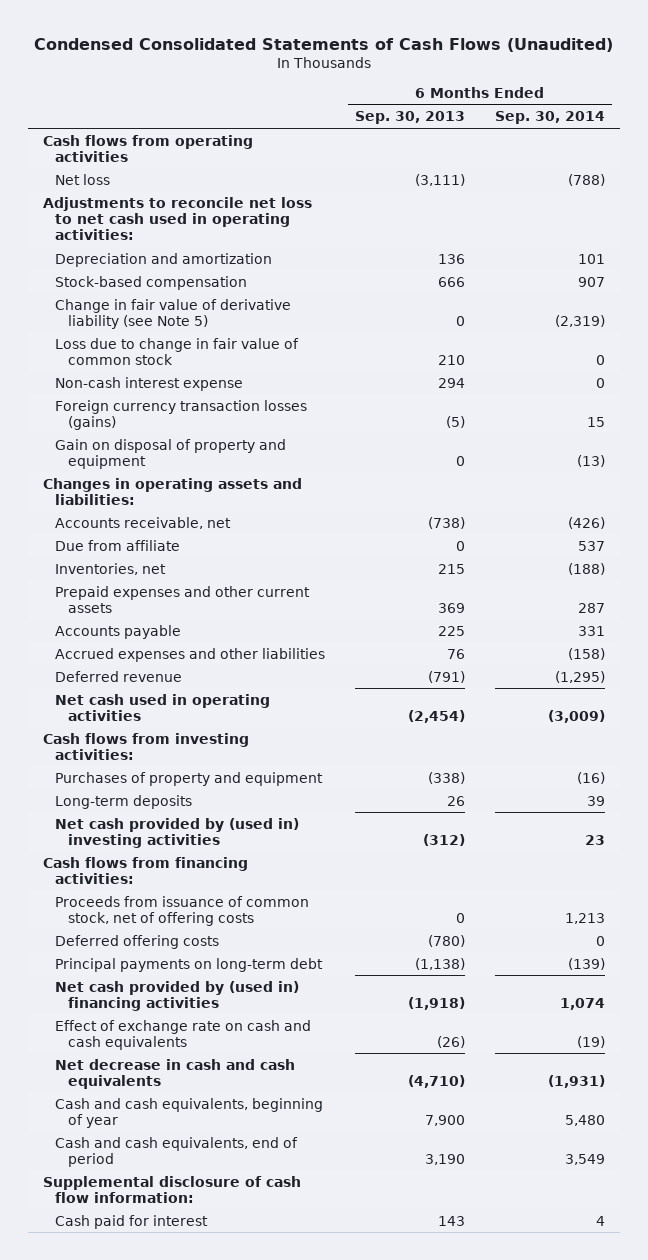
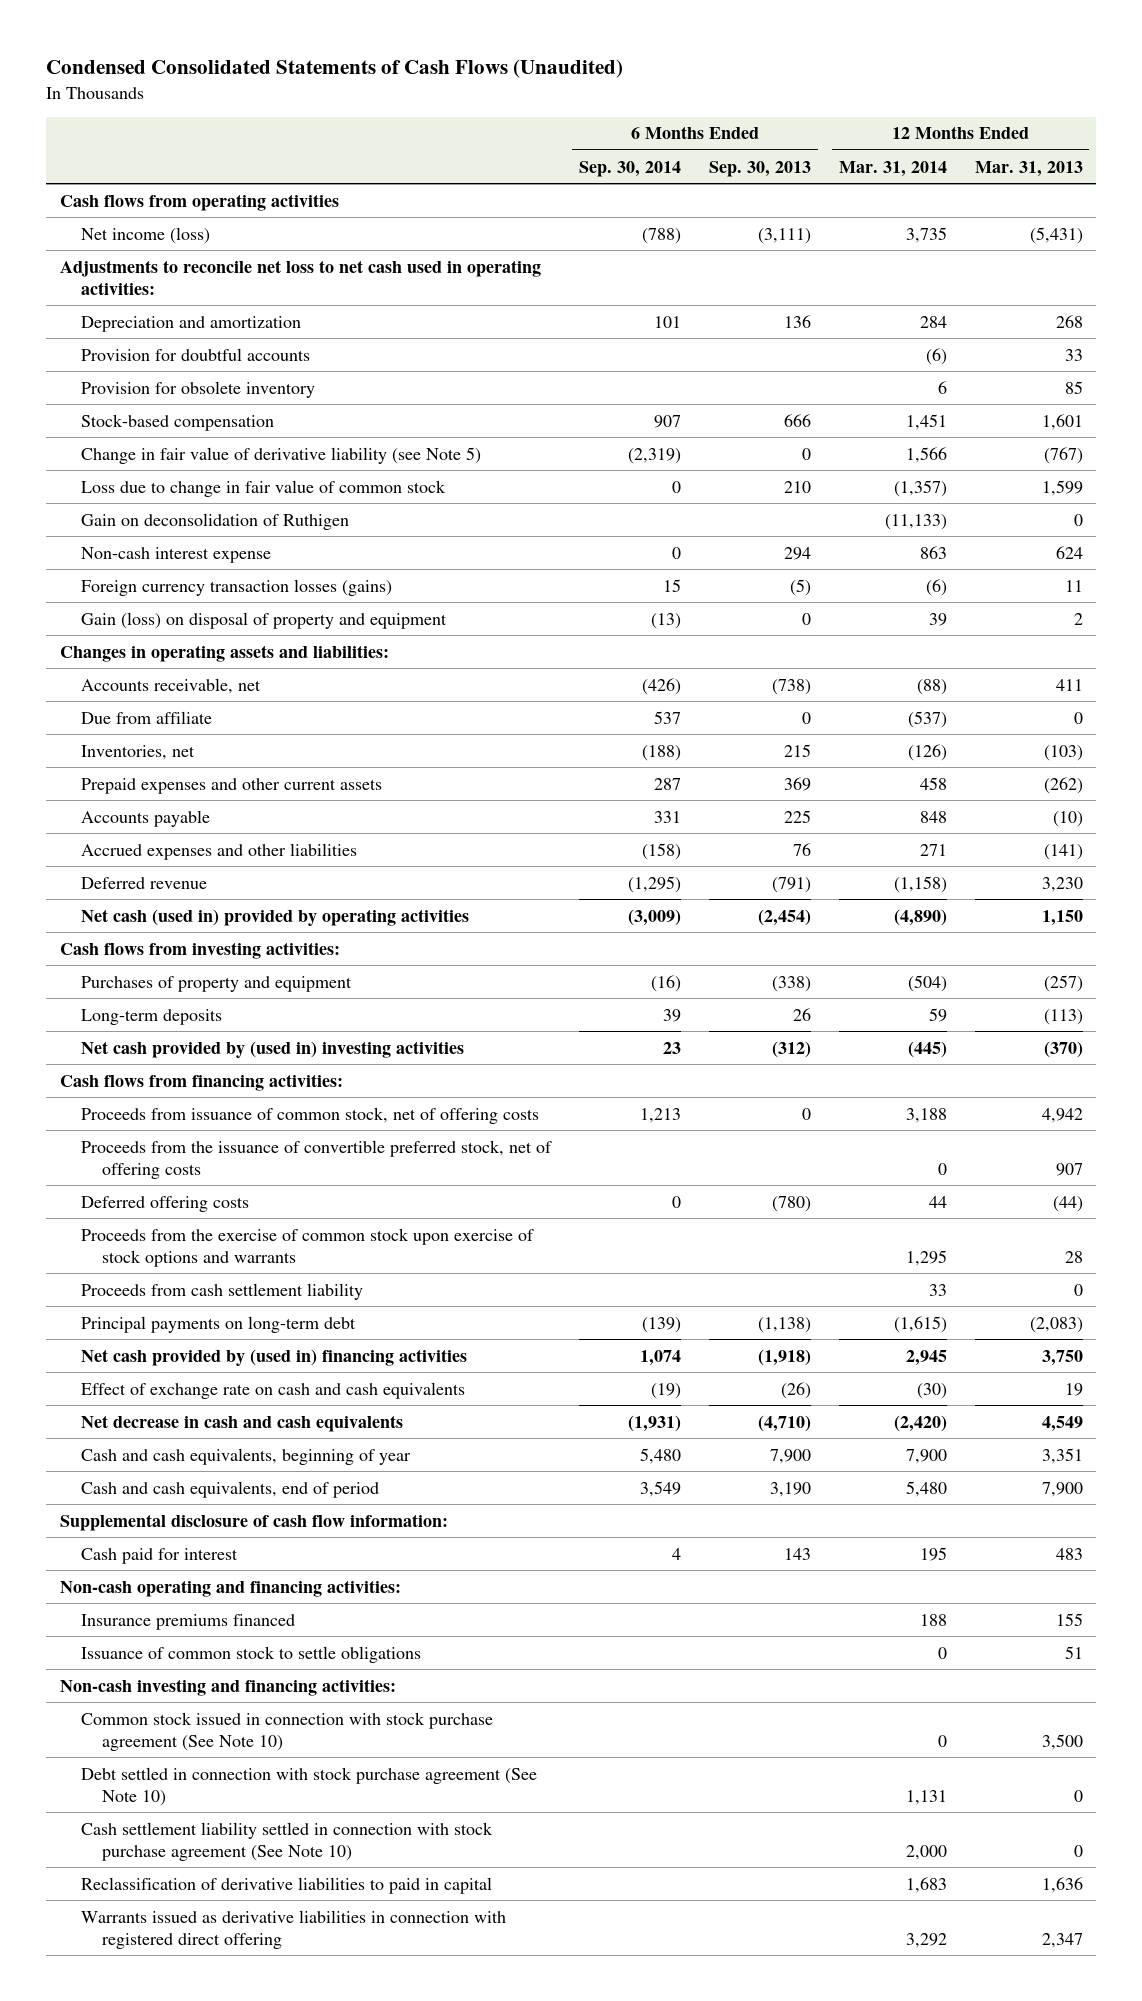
- | 6 Months Ended Sep. 30, 2013 | 6 Months Ended Sep. 30, 2014
+ | 6 Months Ended Sep. 30, 2014 | 6 Months Ended Sep. 30, 2013 | 12 Months Ended Mar. 31, 2014 | 12 Months Ended Mar. 31, 2013
- Net loss | (3,111) | (788)
+ Net income (loss) | (788) | (3,111) | 3,735 | (5,431)
+ Provision for doubtful accounts | | | (6) | 33
+ Provision for obsolete inventory | | | 6 | 85
+ Gain on deconsolidation of Ruthigen | | | (11,133) | 0
- Gain on disposal of property and equipment | 0 | (13)
+ Gain (loss) on disposal of property and equipment | (13) | 0 | 39 | 2
- Net cash used in operating activities | (2,454) | (3,009)
+ Net cash (used in) provided by operating activities | (3,009) | (2,454) | (4,890) | 1,150
+ Proceeds from the issuance of convertible preferred stock, net of offering costs | | | 0 | 907
+ Proceeds from the exercise of common stock upon exercise of stock options and warrants | | | 1,295 | 28
+ Proceeds from cash settlement liability | | | 33 | 0
+ Non-cash operating and financing activities:
+ Insurance premiums financed | | | 188 | 155
+ Issuance of common stock to settle obligations | | | 0 | 51
+ Non-cash investing and financing activities:
+ Common stock issued in connection with stock purchase agreement (See Note 10) | | | 0 | 3,500
+ Debt settled in connection with stock purchase agreement (See Note 10) | | | 1,131 | 0
+ Cash settlement liability settled in connection with stock purchase agreement (See Note 10) | | | 2,000 | 0
+ Reclassification of derivative liabilities to paid in capital | | | 1,683 | 1,636
+ Warrants issued as derivative liabilities in connection with registered direct offering | | | 3,292 | 2,347

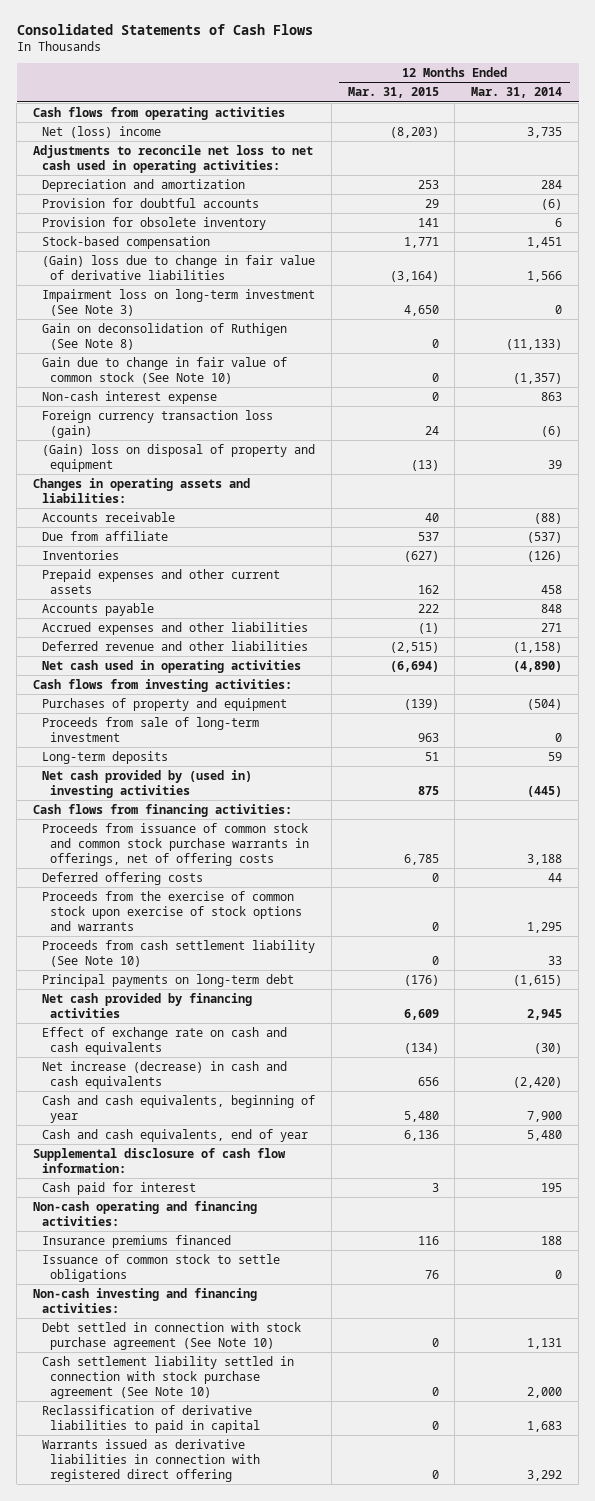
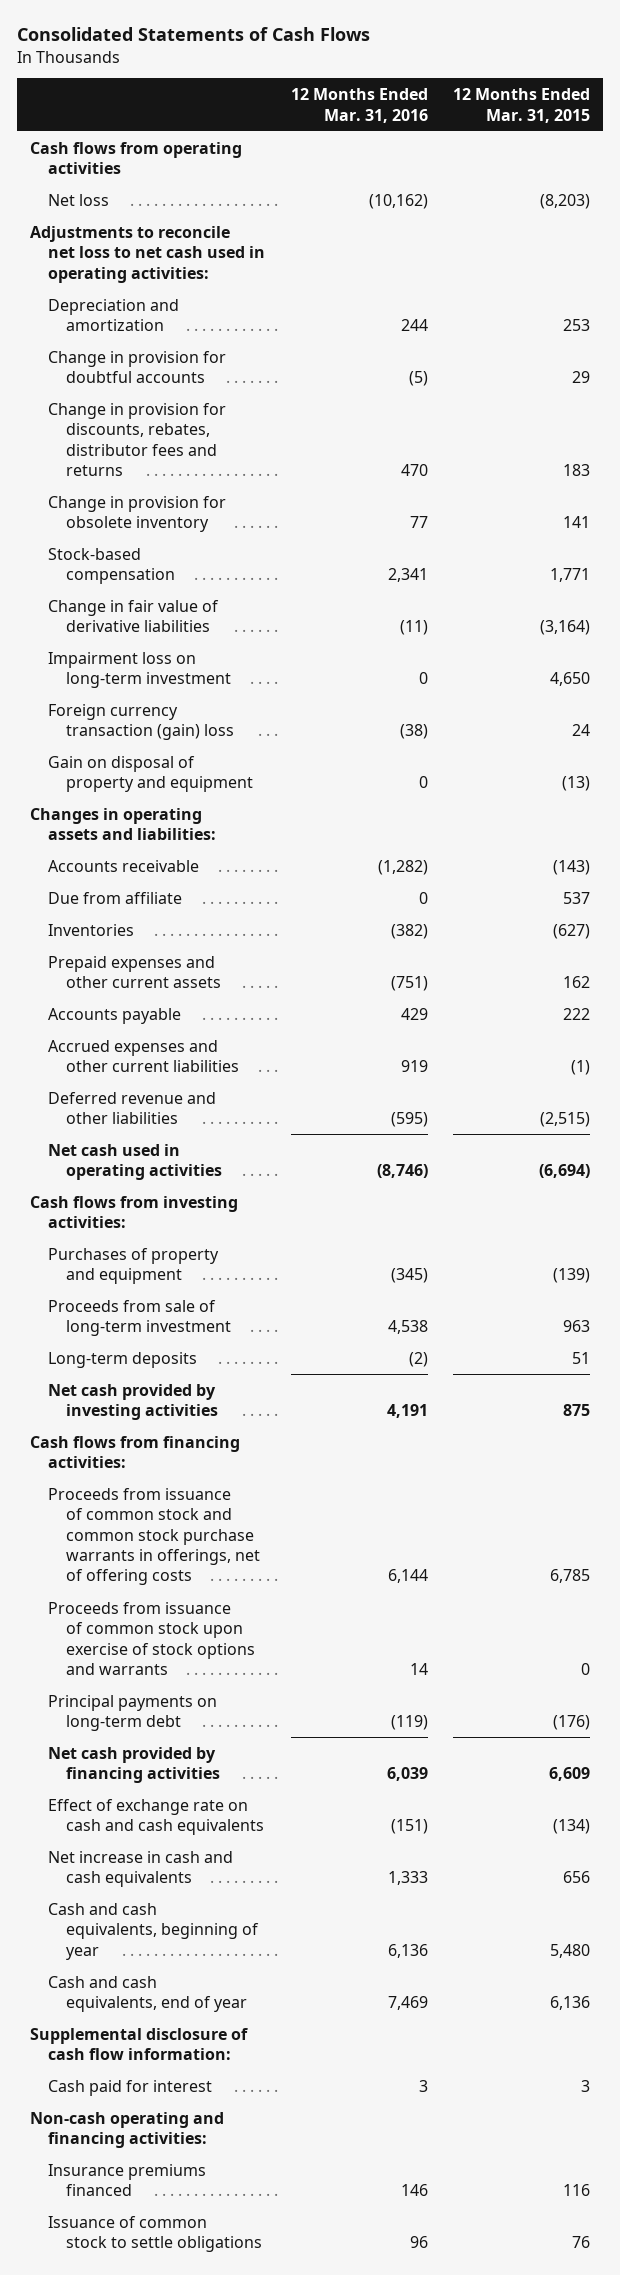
- | 12 Months Ended Mar. 31, 2015 | 12 Months Ended Mar. 31, 2014
+ | 12 Months Ended Mar. 31, 2016 | 12 Months Ended Mar. 31, 2015
- Net (loss) income | (8,203) | 3,735
+ Net loss | (10,162) | (8,203)
- Provision for doubtful accounts | 29 | (6)
- Provision for obsolete inventory | 141 | 6
+ Change in provision for doubtful accounts | (5) | 29
+ Change in provision for discounts, rebates, distributor fees and returns | 470 | 183
+ Change in provision for obsolete inventory | 77 | 141
- (Gain) loss due to change in fair value of derivative liabilities | (3,164) | 1,566
- Impairment loss on long-term investment (See Note 3) | 4,650 | 0
- Gain on deconsolidation of Ruthigen (See Note 8) | 0 | (11,133)
- Gain due to change in fair value of common stock (See Note 10) | 0 | (1,357)
- Non-cash interest expense | 0 | 863
- Foreign currency transaction loss (gain) | 24 | (6)
- (Gain) loss on disposal of property and equipment | (13) | 39
+ Change in fair value of derivative liabilities | (11) | (3,164)
+ Impairment loss on long-term investment | 0 | 4,650
+ Foreign currency transaction (gain) loss | (38) | 24
+ Gain on disposal of property and equipment | 0 | (13)
- Accounts receivable | 40 | (88)
+ Accounts receivable | (1,282) | (143)
- Accrued expenses and other liabilities | (1) | 271
+ Accrued expenses and other current liabilities | 919 | (1)
- Net cash provided by (used in) investing activities | 875 | (445)
+ Net cash provided by investing activities | 4,191 | 875
- Deferred offering costs | 0 | 44
- Proceeds from the exercise of common stock upon exercise of stock options and warrants | 0 | 1,295
- Proceeds from cash settlement liability (See Note 10) | 0 | 33
+ Proceeds from issuance of common stock upon exercise of stock options and warrants | 14 | 0
- Net increase (decrease) in cash and cash equivalents | 656 | (2,420)
+ Net increase in cash and cash equivalents | 1,333 | 656
- Non-cash investing and financing activities:
- Debt settled in connection with stock purchase agreement (See Note 10) | 0 | 1,131
- Cash settlement liability settled in connection with stock purchase agreement (See Note 10) | 0 | 2,000
- Reclassification of derivative liabilities to paid in capital | 0 | 1,683
- Warrants issued as derivative liabilities in connection with registered direct offering | 0 | 3,292

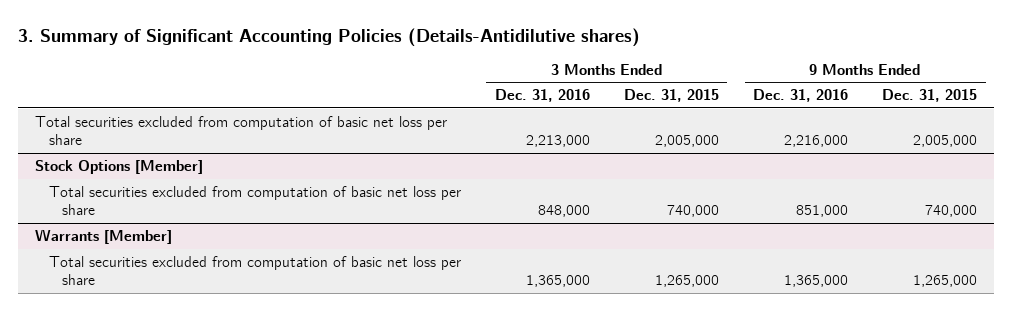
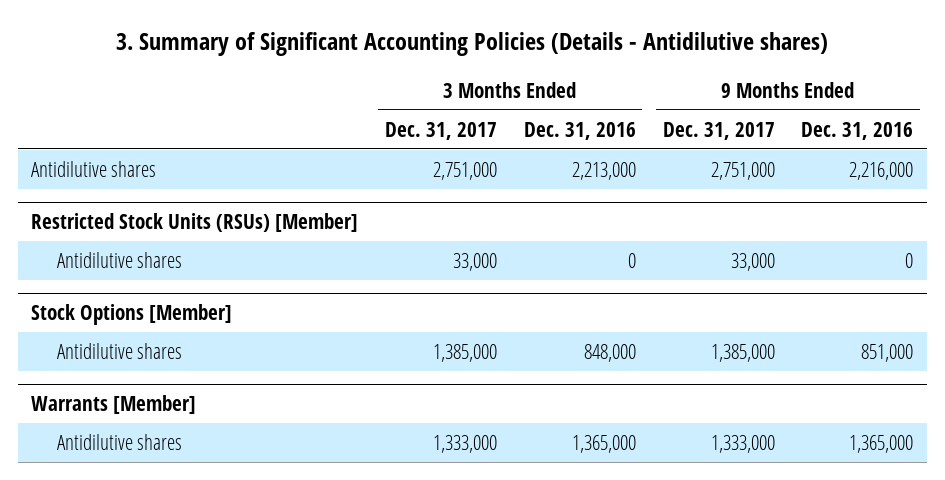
- 3. Summary of Significant Accounting Policies (Details-Antidilutive shares)
+ 3. Summary of Significant Accounting Policies (Details - Antidilutive shares)
- | 3 Months Ended Dec. 31, 2016 | 3 Months Ended Dec. 31, 2015 | 9 Months Ended Dec. 31, 2016 | 9 Months Ended Dec. 31, 2015
+ | 3 Months Ended Dec. 31, 2017 | 3 Months Ended Dec. 31, 2016 | 9 Months Ended Dec. 31, 2017 | 9 Months Ended Dec. 31, 2016
- Total securities excluded from computation of basic net loss per share | 2,213,000 | 2,005,000 | 2,216,000 | 2,005,000
+ Antidilutive shares | 2,751,000 | 2,213,000 | 2,751,000 | 2,216,000
+ Restricted Stock Units (RSUs) [Member]
+ Antidilutive shares | 33,000 | 0 | 33,000 | 0
@ Stock Options [Member]
- Total securities excluded from computation of basic net loss per share | 848,000 | 740,000 | 851,000 | 740,000
+ Antidilutive shares | 1,385,000 | 848,000 | 1,385,000 | 851,000
@ Warrants [Member]
- Total securities excluded from computation of basic net loss per share | 1,365,000 | 1,265,000 | 1,365,000 | 1,265,000
+ Antidilutive shares | 1,333,000 | 1,365,000 | 1,333,000 | 1,365,000

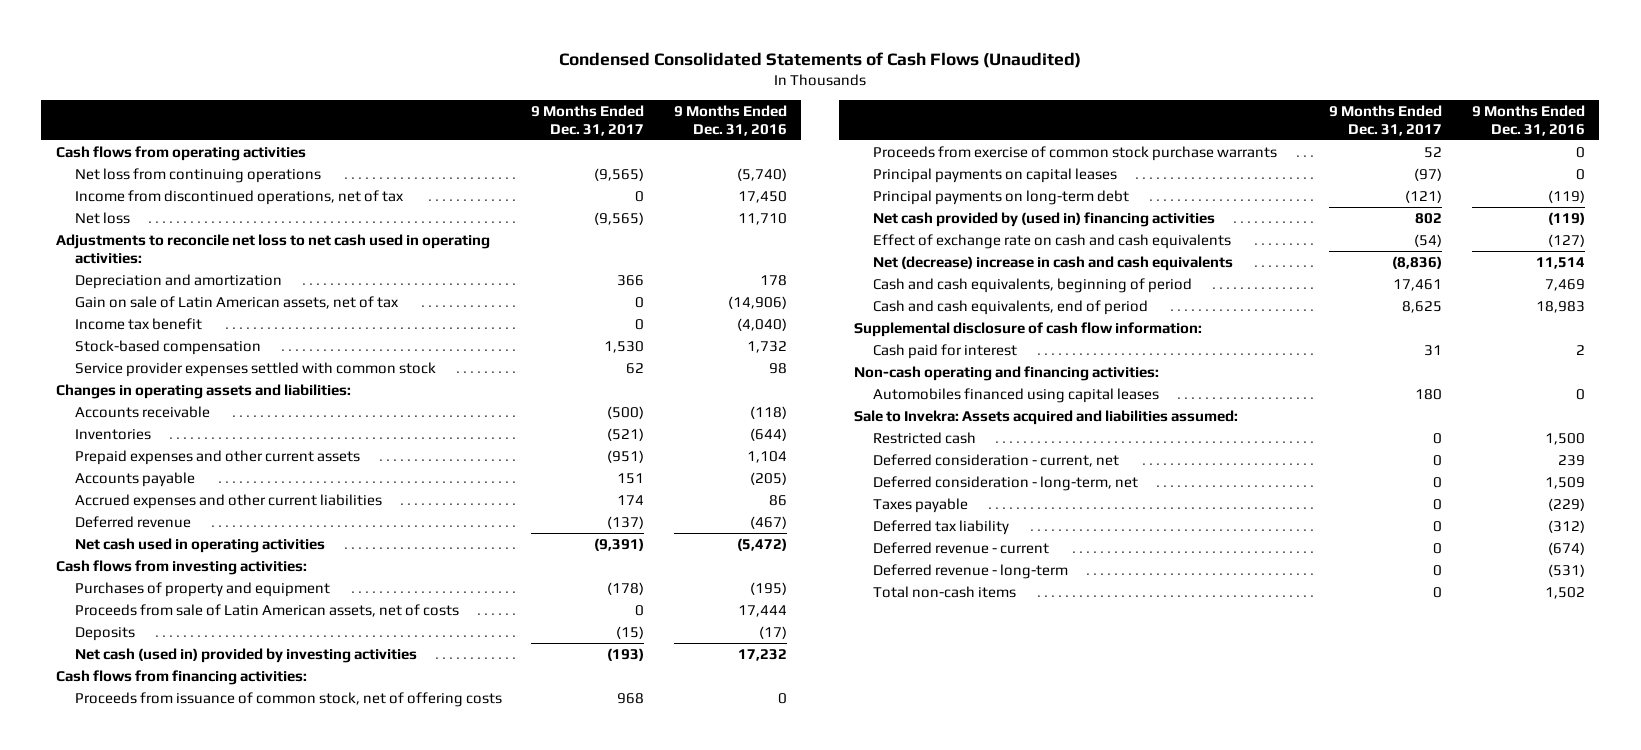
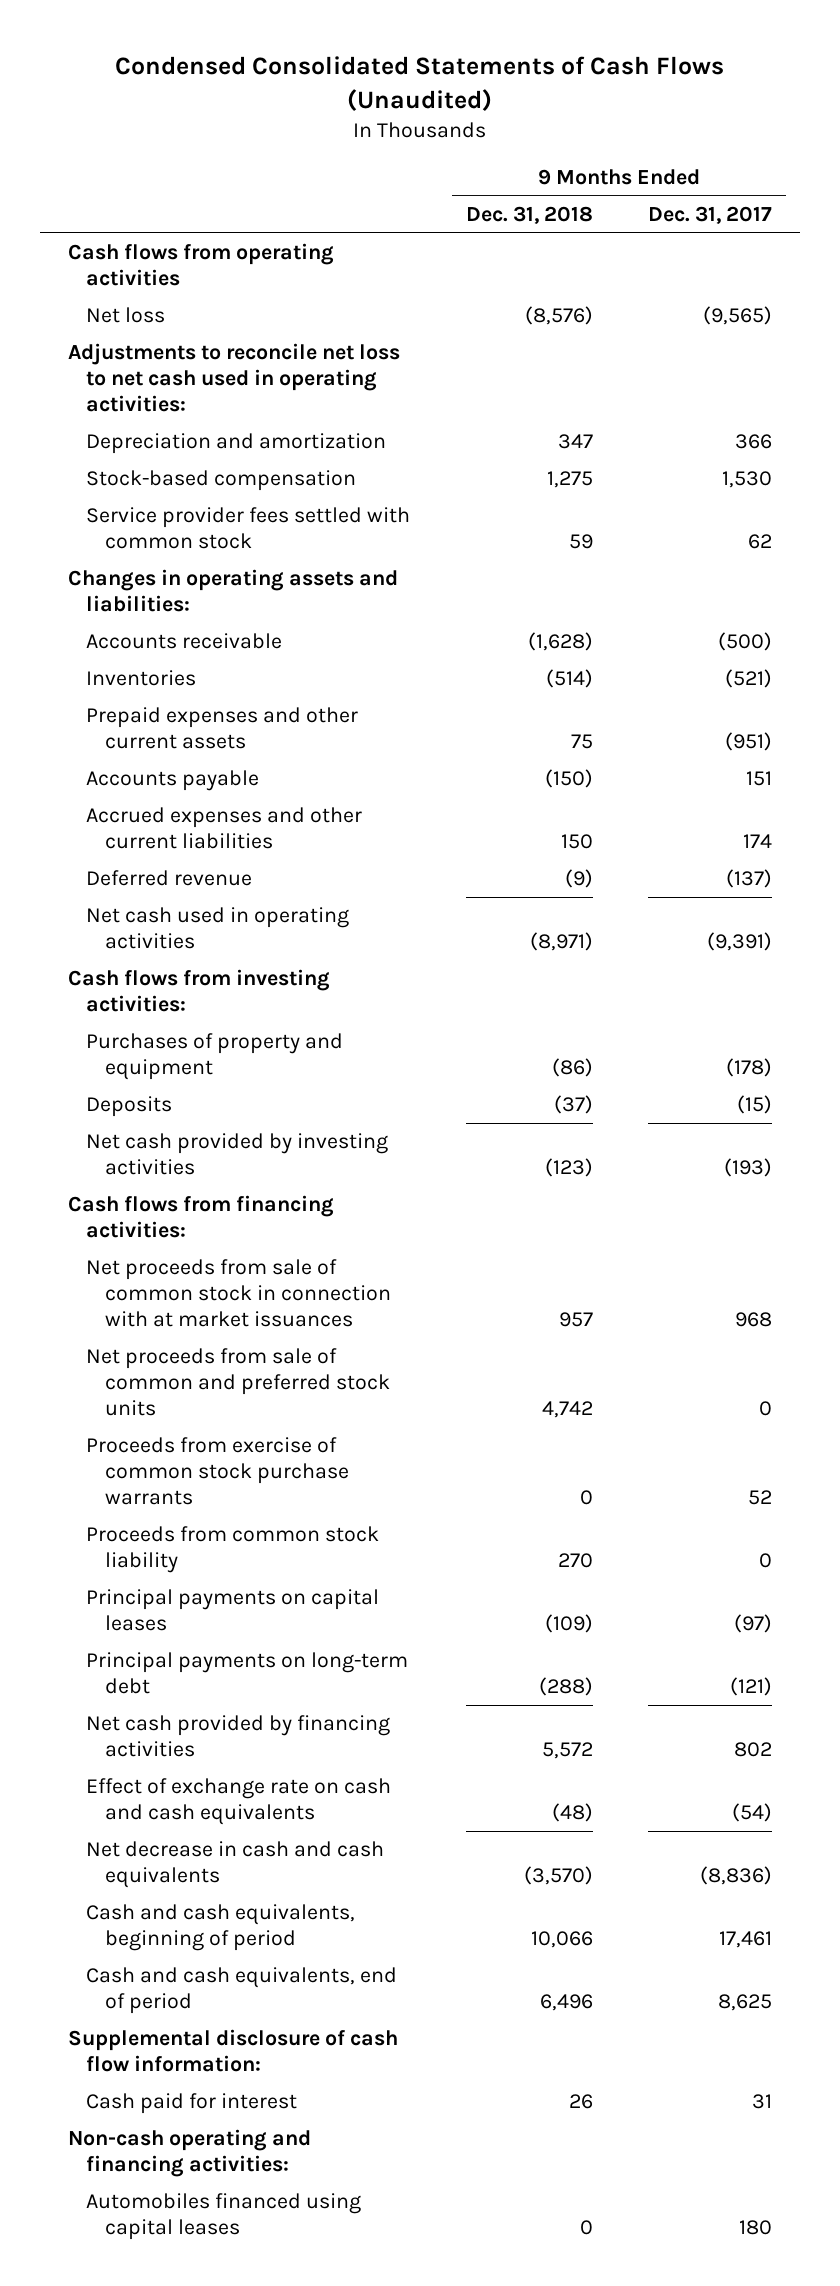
- | 9 Months Ended Dec. 31, 2017 | 9 Months Ended Dec. 31, 2016
+ | 9 Months Ended Dec. 31, 2018 | 9 Months Ended Dec. 31, 2017
- Net loss from continuing operations | (9,565) | (5,740)
- Income from discontinued operations, net of tax | 0 | 17,450
- Gain on sale of Latin American assets, net of tax | 0 | (14,906)
- Income tax benefit | 0 | (4,040)
- Service provider expenses settled with common stock | 62 | 98
+ Service provider fees settled with common stock | 59 | 62
- Proceeds from sale of Latin American assets, net of costs | 0 | 17,444
- Net cash (used in) provided by investing activities | (193) | 17,232
+ Net cash provided by investing activities | (123) | (193)
- Proceeds from issuance of common stock, net of offering costs | 968 | 0
+ Net proceeds from sale of common stock in connection with at market issuances | 957 | 968
+ Net proceeds from sale of common and preferred stock units | 4,742 | 0
+ Proceeds from common stock liability | 270 | 0
- Net cash provided by (used in) financing activities | 802 | (119)
+ Net cash provided by financing activities | 5,572 | 802
- Net (decrease) increase in cash and cash equivalents | (8,836) | 11,514
+ Net decrease in cash and cash equivalents | (3,570) | (8,836)
- Sale to Invekra: Assets acquired and liabilities assumed:
- Restricted cash | 0 | 1,500
- Deferred consideration - current, net | 0 | 239
- Deferred consideration - long-term, net | 0 | 1,509
- Taxes payable | 0 | (229)
- Deferred tax liability | 0 | (312)
- Deferred revenue - current | 0 | (674)
- Deferred revenue - long-term | 0 | (531)
- Total non-cash items | 0 | 1,502

